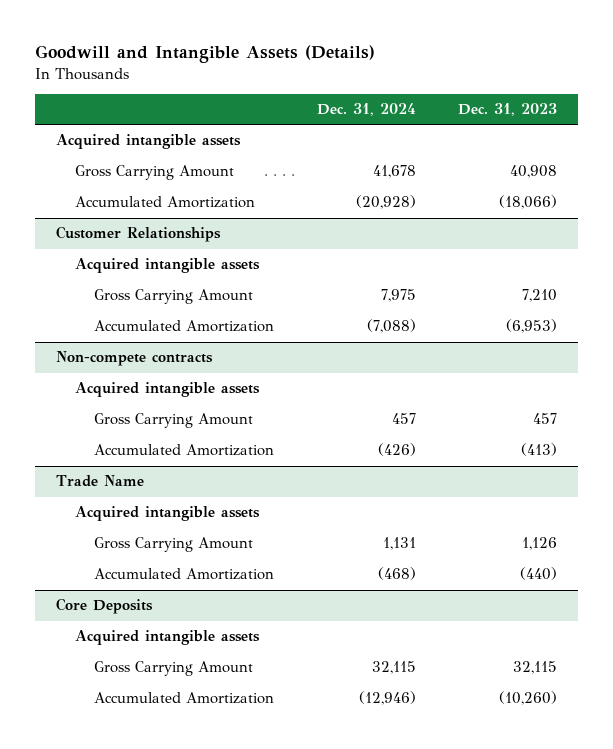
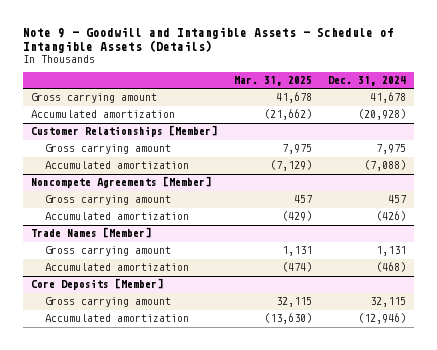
- Goodwill and Intangible Assets (Details)
+ Note 9 - Goodwill and Intangible Assets - Schedule of Intangible Assets (Details)
- | Dec. 31, 2024 | Dec. 31, 2023
+ | Mar. 31, 2025 | Dec. 31, 2024
- Acquired intangible assets
- Gross Carrying Amount | 41,678 | 40,908
- Accumulated Amortization | (20,928) | (18,066)
- Customer Relationships
- Acquired intangible assets
- Gross Carrying Amount | 7,975 | 7,210
- Accumulated Amortization | (7,088) | (6,953)
- Non-compete contracts
- Acquired intangible assets
- Gross Carrying Amount | 457 | 457
- Accumulated Amortization | (426) | (413)
- Trade Name
- Acquired intangible assets
- Gross Carrying Amount | 1,131 | 1,126
- Accumulated Amortization | (468) | (440)
- Core Deposits
- Acquired intangible assets
- Gross Carrying Amount | 32,115 | 32,115
- Accumulated Amortization | (12,946) | (10,260)
+ Gross carrying amount | 41,678 | 41,678
+ Accumulated amortization | (21,662) | (20,928)
+ Customer Relationships [Member]
+ Gross carrying amount | 7,975 | 7,975
+ Accumulated amortization | (7,129) | (7,088)
+ Noncompete Agreements [Member]
+ Gross carrying amount | 457 | 457
+ Accumulated amortization | (429) | (426)
+ Trade Names [Member]
+ Gross carrying amount | 1,131 | 1,131
+ Accumulated amortization | (474) | (468)
+ Core Deposits [Member]
+ Gross carrying amount | 32,115 | 32,115
+ Accumulated amortization | (13,630) | (12,946)

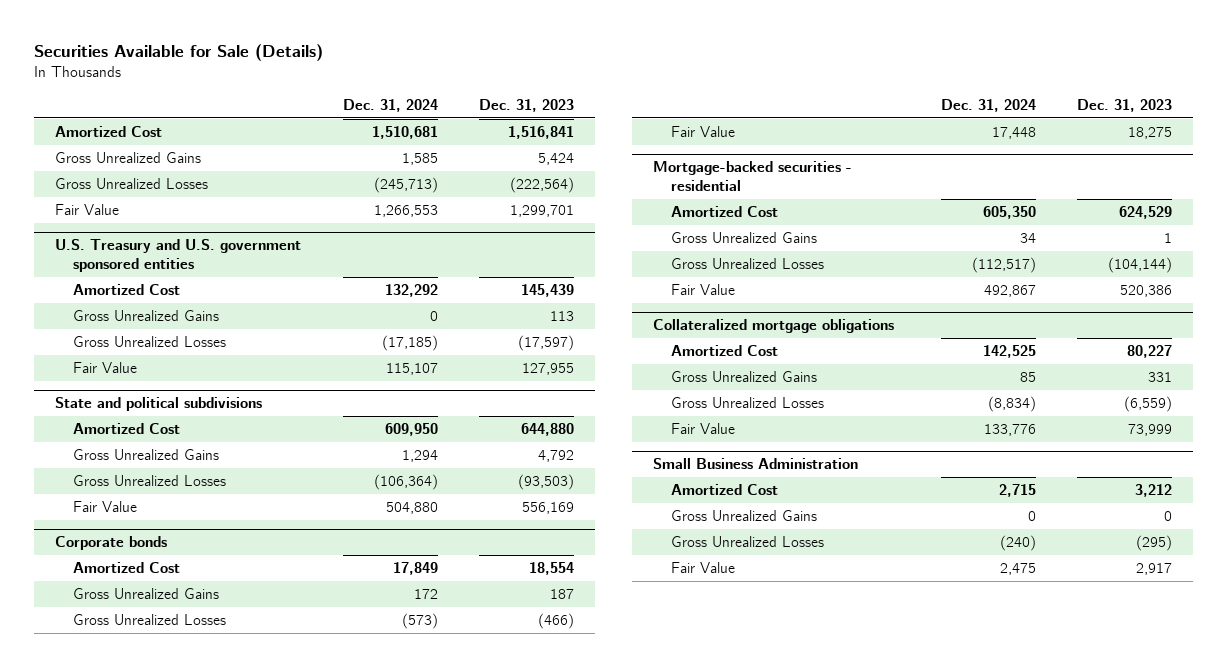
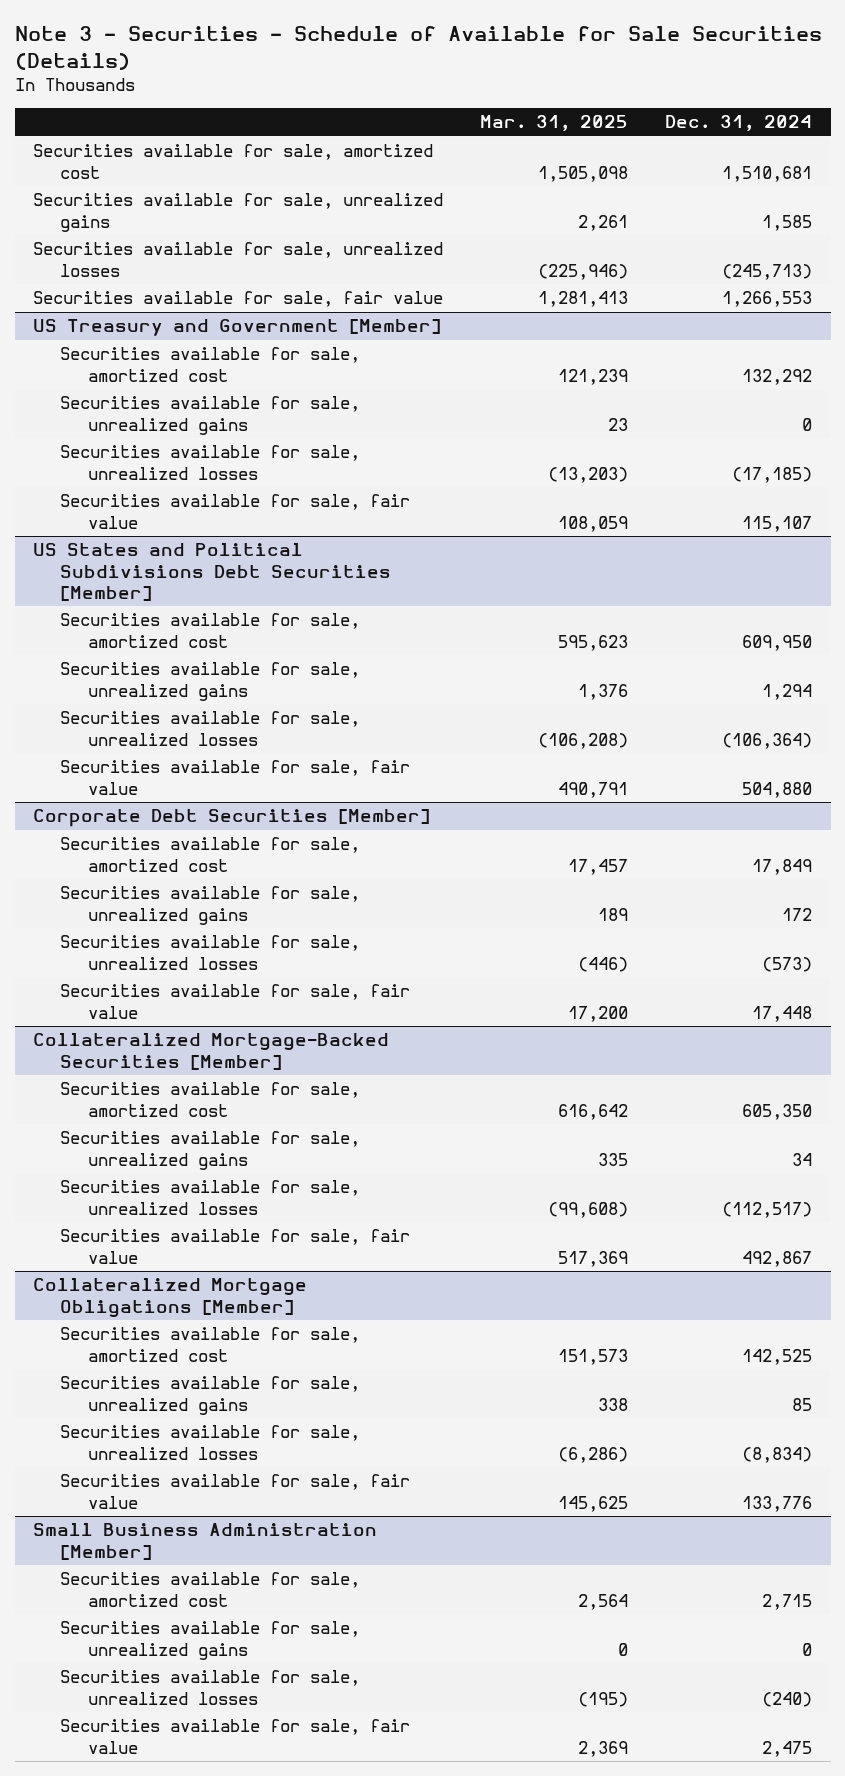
- Securities Available for Sale (Details)
+ Note 3 - Securities - Schedule of Available for Sale Securities (Details)
- | Dec. 31, 2024 | Dec. 31, 2023
+ | Mar. 31, 2025 | Dec. 31, 2024
- Amortized Cost | 1,510,681 | 1,516,841
- Gross Unrealized Gains | 1,585 | 5,424
- Gross Unrealized Losses | (245,713) | (222,564)
- Fair Value | 1,266,553 | 1,299,701
- U.S. Treasury and U.S. government sponsored entities
- Amortized Cost | 132,292 | 145,439
- Gross Unrealized Gains | 0 | 113
- Gross Unrealized Losses | (17,185) | (17,597)
- Fair Value | 115,107 | 127,955
- State and political subdivisions
- Amortized Cost | 609,950 | 644,880
- Gross Unrealized Gains | 1,294 | 4,792
- Gross Unrealized Losses | (106,364) | (93,503)
- Fair Value | 504,880 | 556,169
- Corporate bonds
- Amortized Cost | 17,849 | 18,554
- Gross Unrealized Gains | 172 | 187
- Gross Unrealized Losses | (573) | (466)
- Fair Value | 17,448 | 18,275
- Mortgage-backed securities - residential
- Amortized Cost | 605,350 | 624,529
- Gross Unrealized Gains | 34 | 1
- Gross Unrealized Losses | (112,517) | (104,144)
- Fair Value | 492,867 | 520,386
- Collateralized mortgage obligations
- Amortized Cost | 142,525 | 80,227
- Gross Unrealized Gains | 85 | 331
- Gross Unrealized Losses | (8,834) | (6,559)
- Fair Value | 133,776 | 73,999
- Small Business Administration
- Amortized Cost | 2,715 | 3,212
- Gross Unrealized Gains | 0 | 0
- Gross Unrealized Losses | (240) | (295)
- Fair Value | 2,475 | 2,917
+ Securities available for sale, amortized cost | 1,505,098 | 1,510,681
+ Securities available for sale, unrealized gains | 2,261 | 1,585
+ Securities available for sale, unrealized losses | (225,946) | (245,713)
+ Securities available for sale, fair value | 1,281,413 | 1,266,553
+ US Treasury and Government [Member]
+ Securities available for sale, amortized cost | 121,239 | 132,292
+ Securities available for sale, unrealized gains | 23 | 0
+ Securities available for sale, unrealized losses | (13,203) | (17,185)
+ Securities available for sale, fair value | 108,059 | 115,107
+ US States and Political Subdivisions Debt Securities [Member]
+ Securities available for sale, amortized cost | 595,623 | 609,950
+ Securities available for sale, unrealized gains | 1,376 | 1,294
+ Securities available for sale, unrealized losses | (106,208) | (106,364)
+ Securities available for sale, fair value | 490,791 | 504,880
+ Corporate Debt Securities [Member]
+ Securities available for sale, amortized cost | 17,457 | 17,849
+ Securities available for sale, unrealized gains | 189 | 172
+ Securities available for sale, unrealized losses | (446) | (573)
+ Securities available for sale, fair value | 17,200 | 17,448
+ Collateralized Mortgage-Backed Securities [Member]
+ Securities available for sale, amortized cost | 616,642 | 605,350
+ Securities available for sale, unrealized gains | 335 | 34
+ Securities available for sale, unrealized losses | (99,608) | (112,517)
+ Securities available for sale, fair value | 517,369 | 492,867
+ Collateralized Mortgage Obligations [Member]
+ Securities available for sale, amortized cost | 151,573 | 142,525
+ Securities available for sale, unrealized gains | 338 | 85
+ Securities available for sale, unrealized losses | (6,286) | (8,834)
+ Securities available for sale, fair value | 145,625 | 133,776
+ Small Business Administration [Member]
+ Securities available for sale, amortized cost | 2,564 | 2,715
+ Securities available for sale, unrealized gains | 0 | 0
+ Securities available for sale, unrealized losses | (195) | (240)
+ Securities available for sale, fair value | 2,369 | 2,475

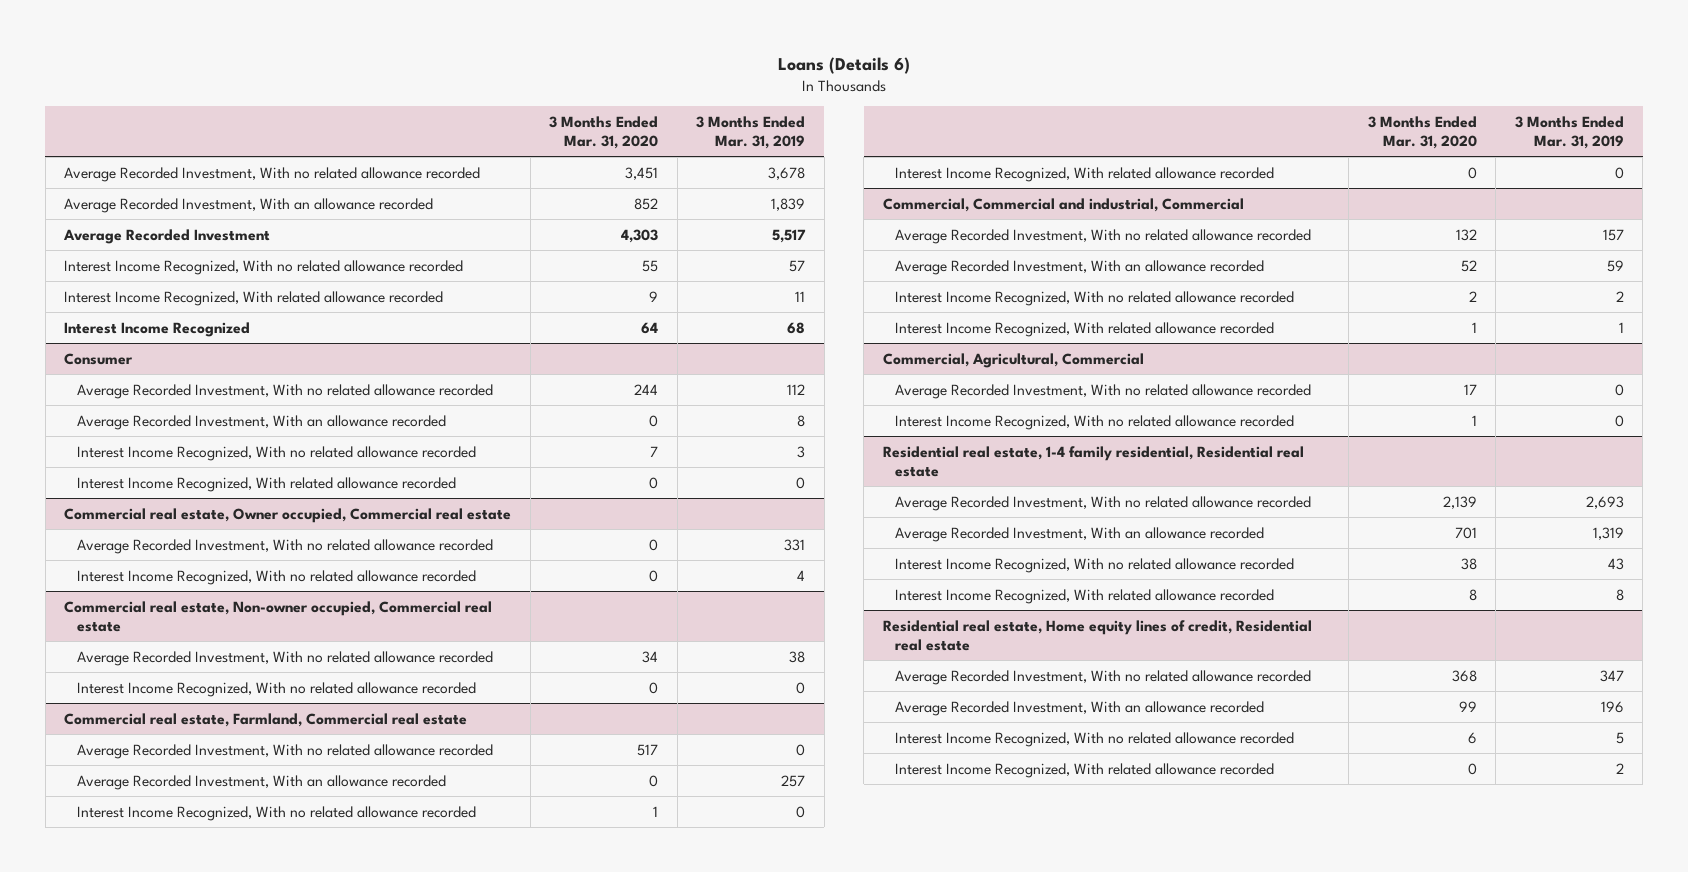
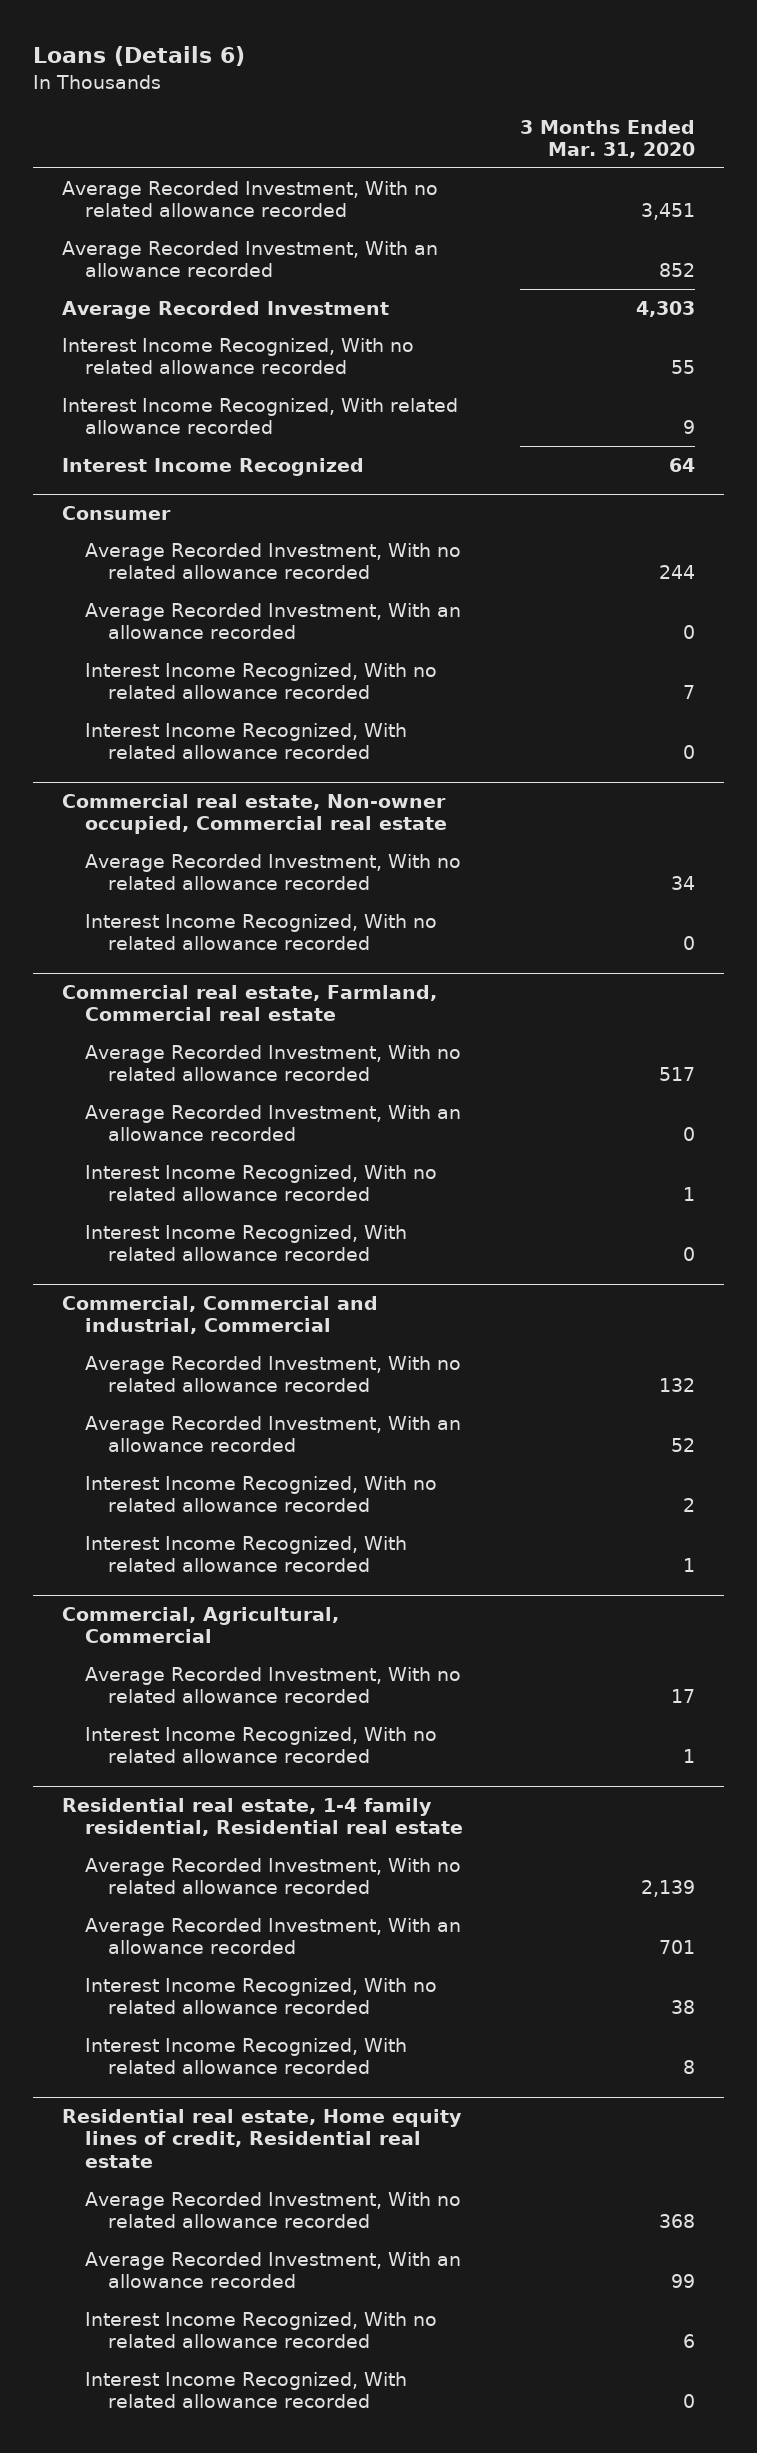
- | 3 Months Ended Mar. 31, 2020 | 3 Months Ended Mar. 31, 2019
+ | 3 Months Ended Mar. 31, 2020
- Commercial real estate, Owner occupied, Commercial real estate
- Average Recorded Investment, With no related allowance recorded | 0 | 331
- Interest Income Recognized, With no related allowance recorded | 0 | 4

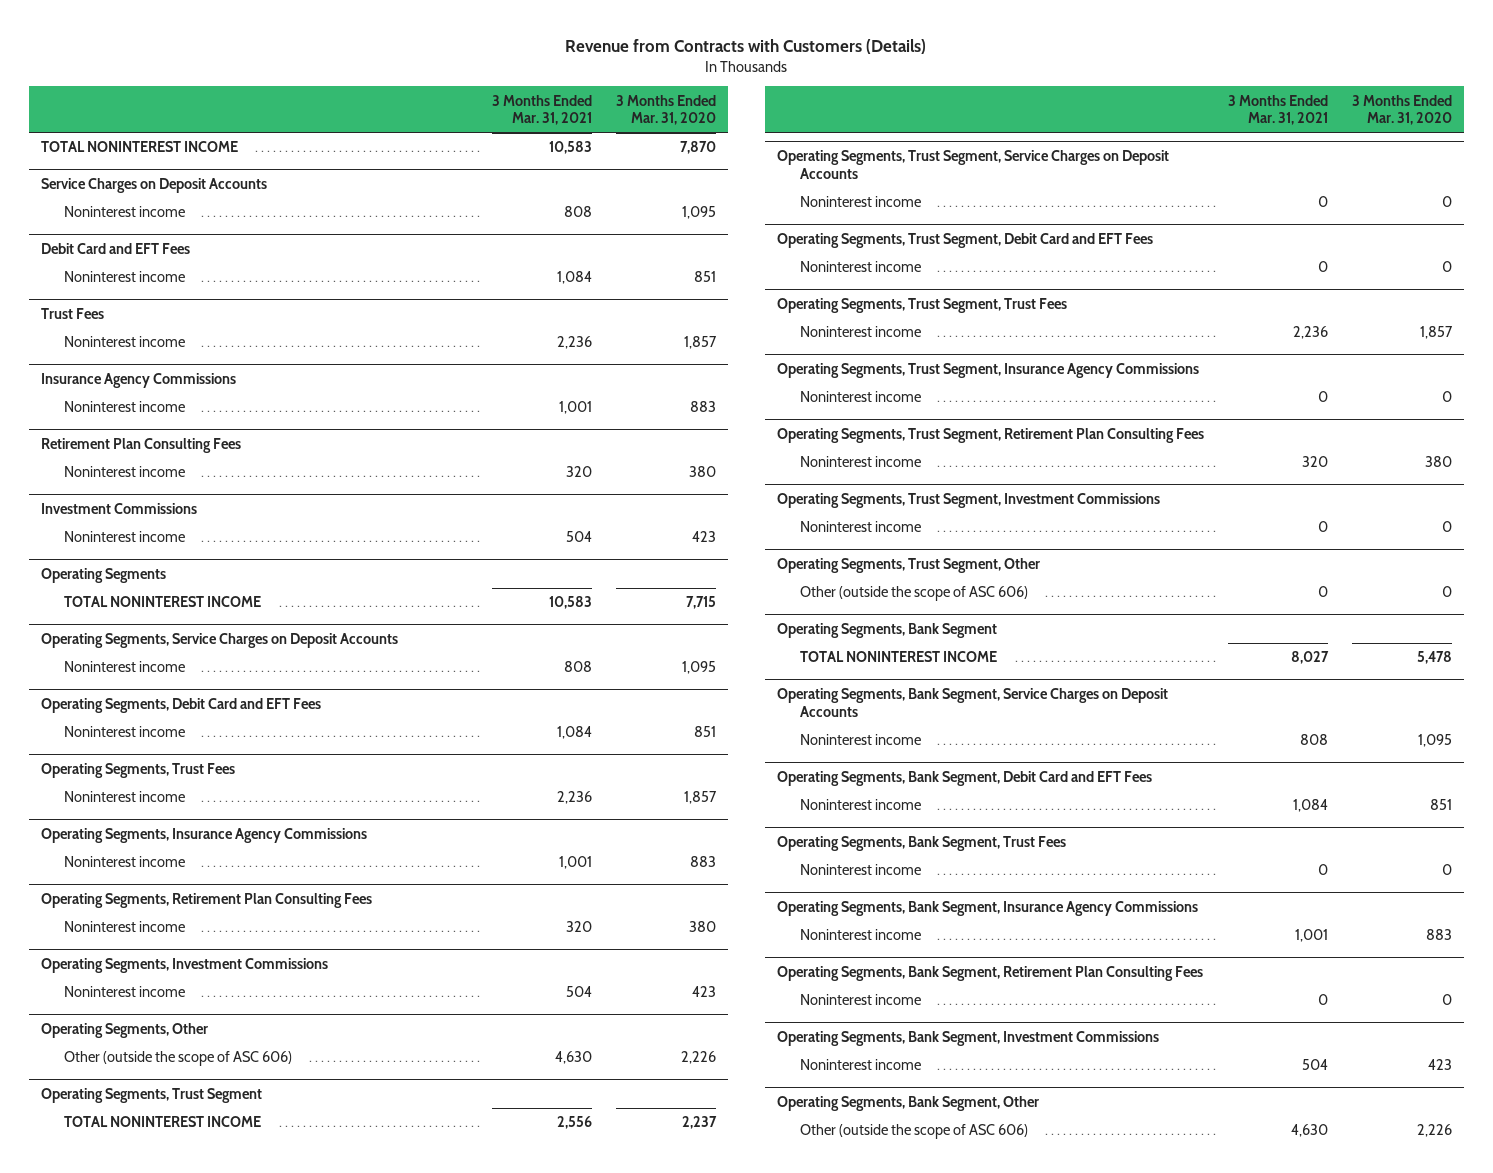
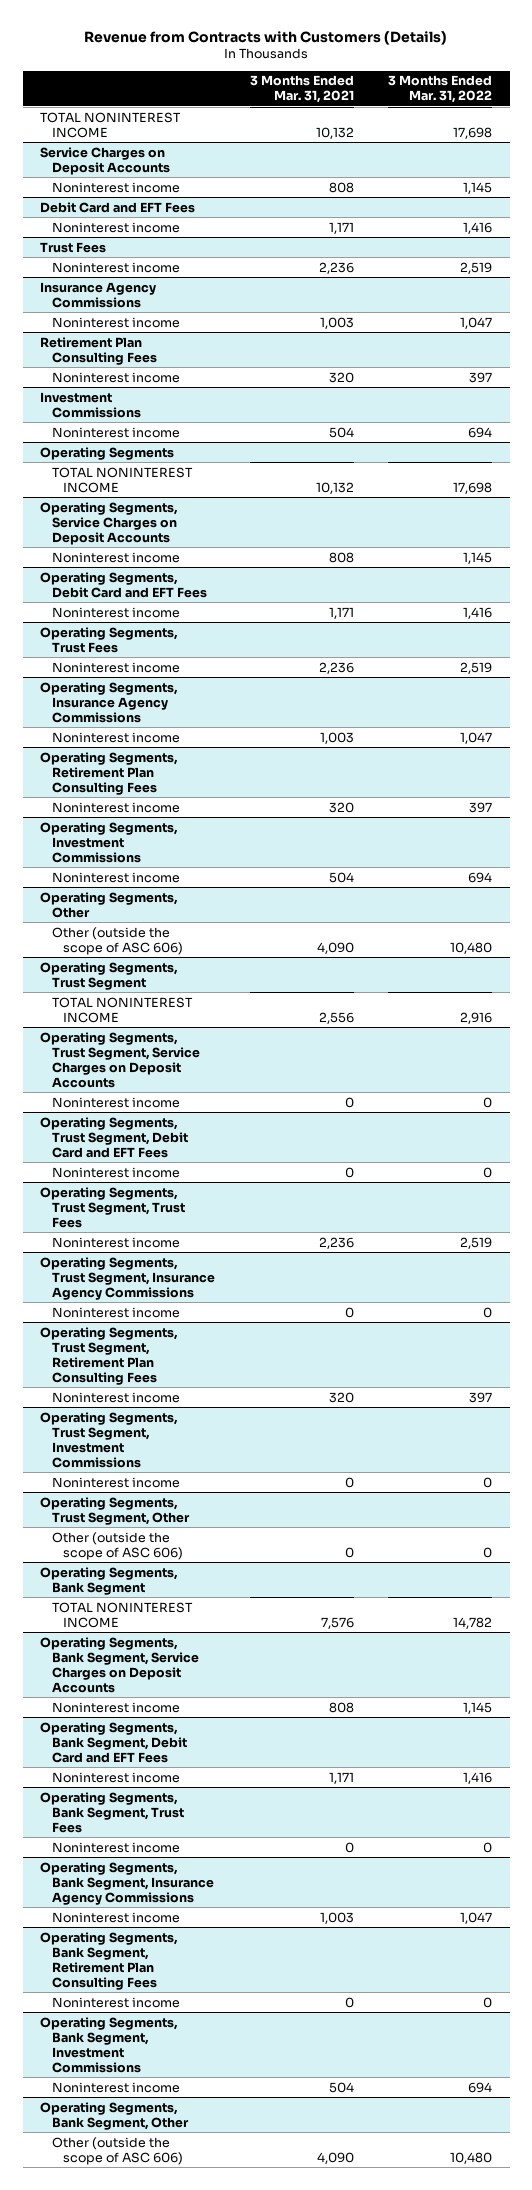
- | 3 Months Ended Mar. 31, 2021 | 3 Months Ended Mar. 31, 2020
+ | 3 Months Ended Mar. 31, 2021 | 3 Months Ended Mar. 31, 2022
- TOTAL NONINTEREST INCOME | 10,583 | 7,870
+ TOTAL NONINTEREST INCOME | 10,132 | 17,698
@ Debit Card and EFT Fees
- Noninterest income | 1,084 | 851
+ Noninterest income | 1,171 | 1,416
@ Insurance Agency Commissions
- Noninterest income | 1,001 | 883
+ Noninterest income | 1,003 | 1,047
@ Operating Segments
- TOTAL NONINTEREST INCOME | 10,583 | 7,715
+ TOTAL NONINTEREST INCOME | 10,132 | 17,698
@ Operating Segments, Debit Card and EFT Fees
- Noninterest income | 1,084 | 851
+ Noninterest income | 1,171 | 1,416
@ Operating Segments, Insurance Agency Commissions
- Noninterest income | 1,001 | 883
+ Noninterest income | 1,003 | 1,047
@ Operating Segments, Other
- Other (outside the scope of ASC 606) | 4,630 | 2,226
+ Other (outside the scope of ASC 606) | 4,090 | 10,480
@ Operating Segments, Bank Segment
- TOTAL NONINTEREST INCOME | 8,027 | 5,478
+ TOTAL NONINTEREST INCOME | 7,576 | 14,782
@ Operating Segments, Bank Segment, Debit Card and EFT Fees
- Noninterest income | 1,084 | 851
+ Noninterest income | 1,171 | 1,416
@ Operating Segments, Bank Segment, Insurance Agency Commissions
- Noninterest income | 1,001 | 883
+ Noninterest income | 1,003 | 1,047
@ Operating Segments, Bank Segment, Other
- Other (outside the scope of ASC 606) | 4,630 | 2,226
+ Other (outside the scope of ASC 606) | 4,090 | 10,480

